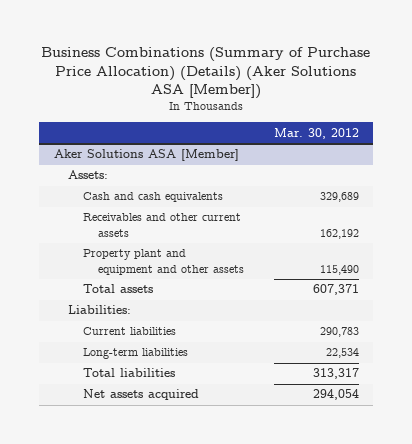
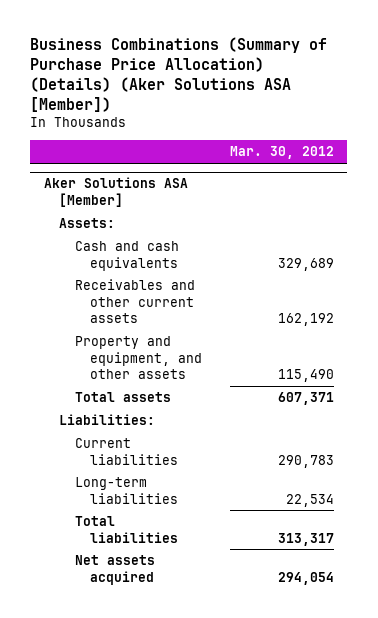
@ Aker Solutions ASA [Member]
- Property plant and equipment and other assets | 115,490
+ Property and equipment, and other assets | 115,490

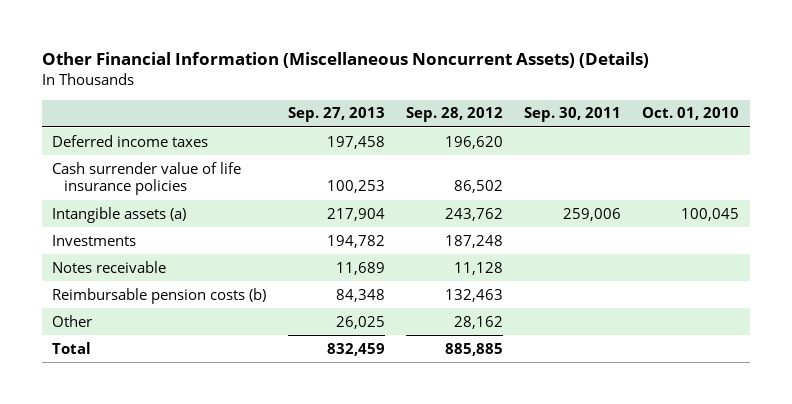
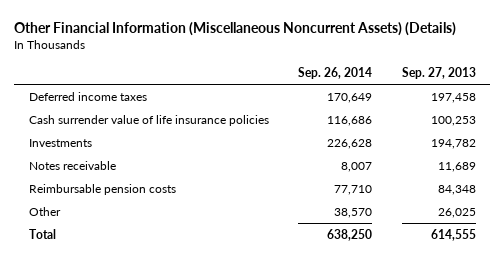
- | Sep. 27, 2013 | Sep. 28, 2012 | Sep. 30, 2011 | Oct. 01, 2010
+ | Sep. 26, 2014 | Sep. 27, 2013
- Intangible assets (a) | 217,904 | 243,762 | 259,006 | 100,045
- Reimbursable pension costs (b) | 84,348 | 132,463 | |
+ Reimbursable pension costs | 77,710 | 84,348
- Total | 832,459 | 885,885 | |
+ Total | 638,250 | 614,555

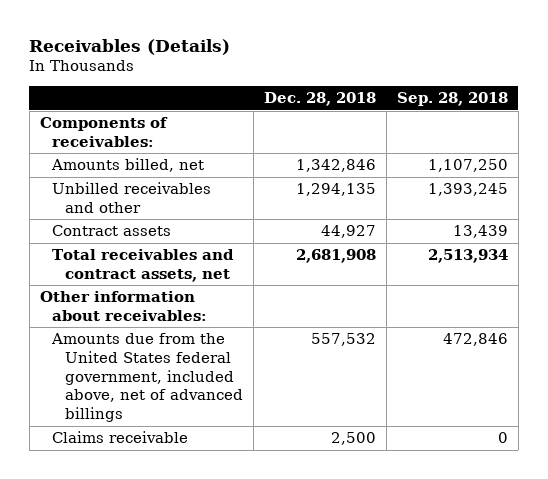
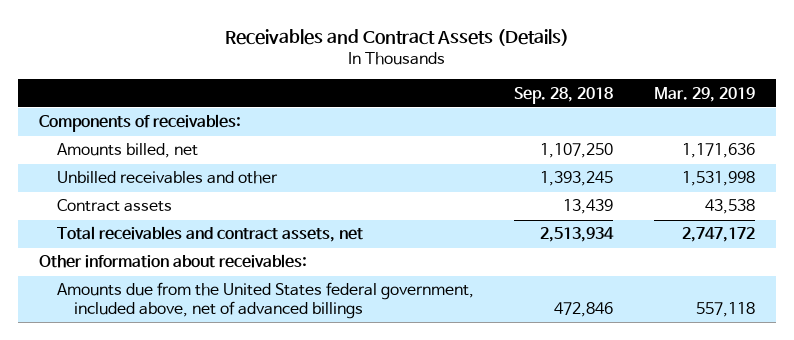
- Receivables (Details)
+ Receivables and Contract Assets (Details)
- | Dec. 28, 2018 | Sep. 28, 2018
+ | Sep. 28, 2018 | Mar. 29, 2019
- Claims receivable | 2,500 | 0

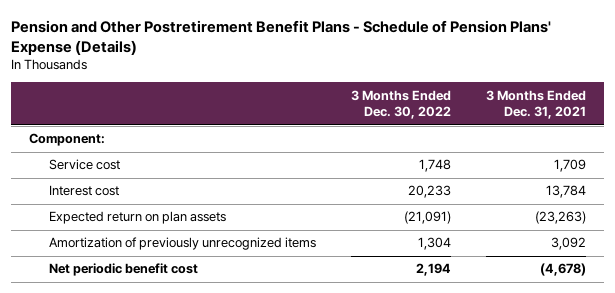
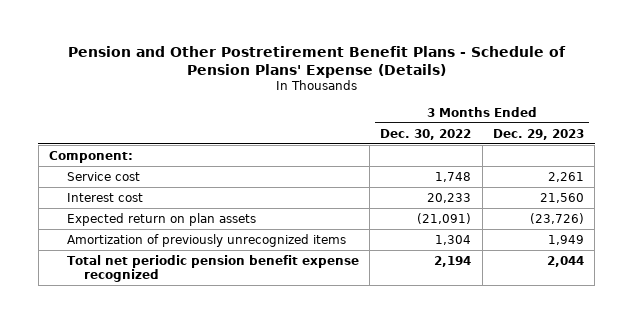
- | 3 Months Ended Dec. 30, 2022 | 3 Months Ended Dec. 31, 2021
+ | 3 Months Ended Dec. 30, 2022 | 3 Months Ended Dec. 29, 2023
- Net periodic benefit cost | 2,194 | (4,678)
+ Total net periodic pension benefit expense recognized | 2,194 | 2,044

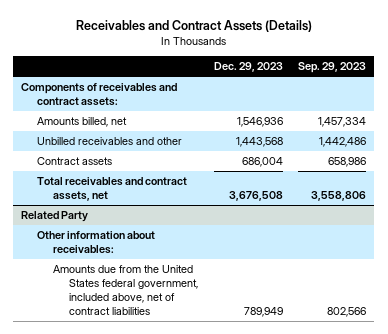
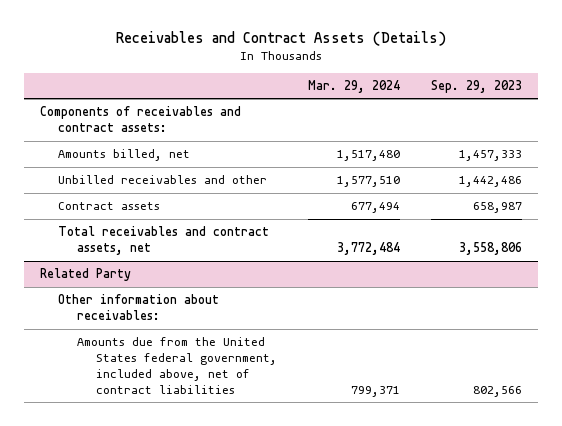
- | Dec. 29, 2023 | Sep. 29, 2023
+ | Mar. 29, 2024 | Sep. 29, 2023
- Amounts billed, net | 1,546,936 | 1,457,334
+ Amounts billed, net | 1,517,480 | 1,457,333
- Contract assets | 686,004 | 658,986
+ Contract assets | 677,494 | 658,987

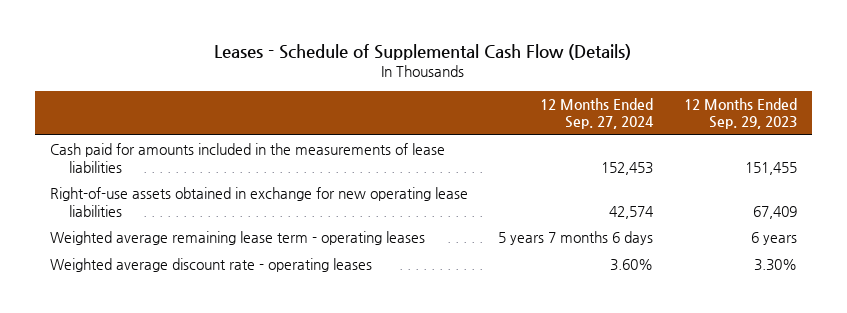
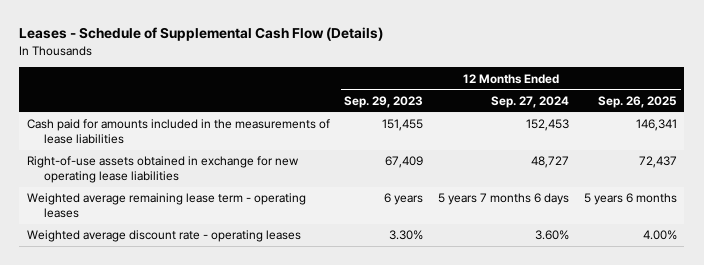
- | 12 Months Ended Sep. 27, 2024 | 12 Months Ended Sep. 29, 2023
+ | 12 Months Ended Sep. 29, 2023 | 12 Months Ended Sep. 27, 2024 | 12 Months Ended Sep. 26, 2025
- Right-of-use assets obtained in exchange for new operating lease liabilities | 42,574 | 67,409
+ Right-of-use assets obtained in exchange for new operating lease liabilities | 67,409 | 48,727 | 72,437

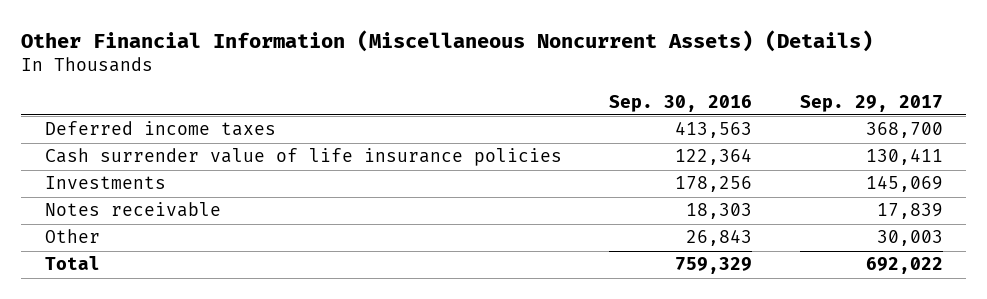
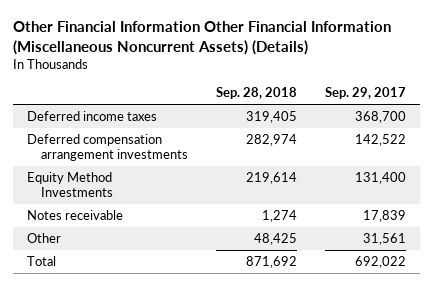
- Other Financial Information (Miscellaneous Noncurrent Assets) (Details)
+ Other Financial Information Other Financial Information (Miscellaneous Noncurrent Assets) (Details)
- | Sep. 30, 2016 | Sep. 29, 2017
+ | Sep. 28, 2018 | Sep. 29, 2017
- Cash surrender value of life insurance policies | 122,364 | 130,411
- Investments | 178,256 | 145,069
+ Deferred compensation arrangement investments | 282,974 | 142,522
+ Equity Method Investments | 219,614 | 131,400
- Other | 26,843 | 30,003
+ Other | 48,425 | 31,561

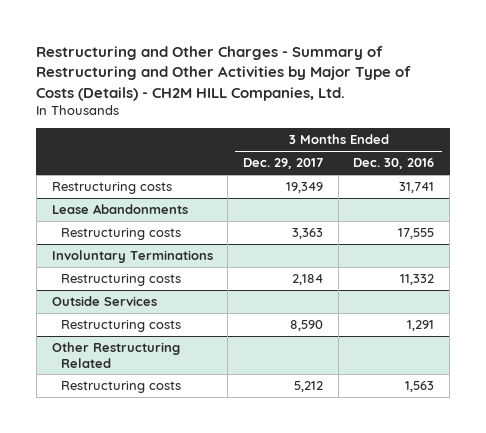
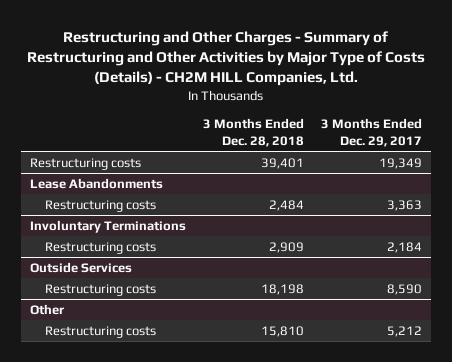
- | 3 Months Ended Dec. 29, 2017 | 3 Months Ended Dec. 30, 2016
+ | 3 Months Ended Dec. 28, 2018 | 3 Months Ended Dec. 29, 2017
- Other Restructuring Related
+ Other

